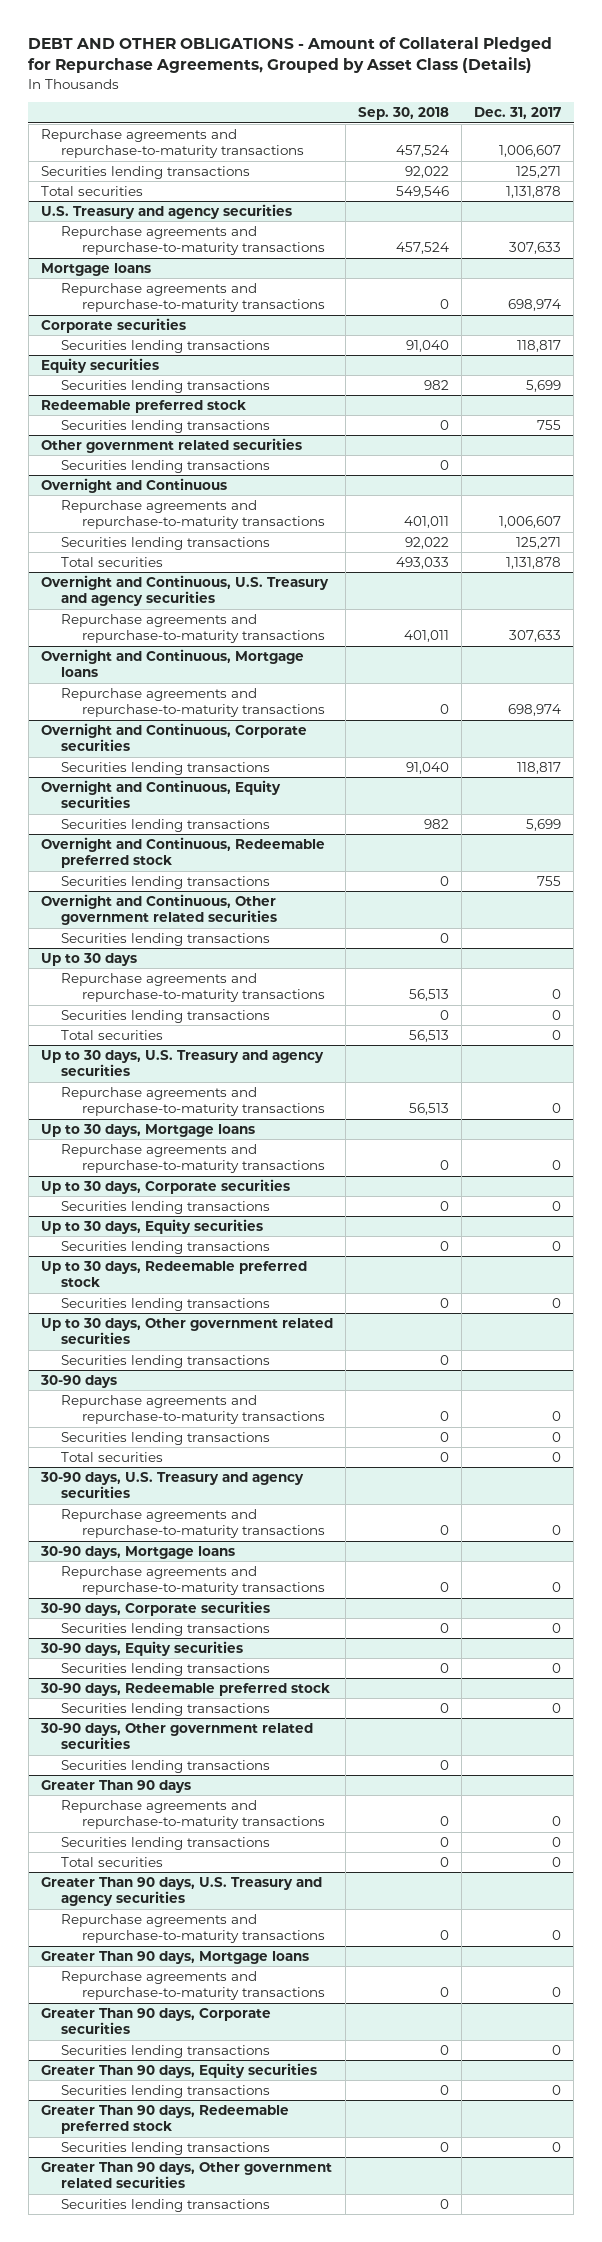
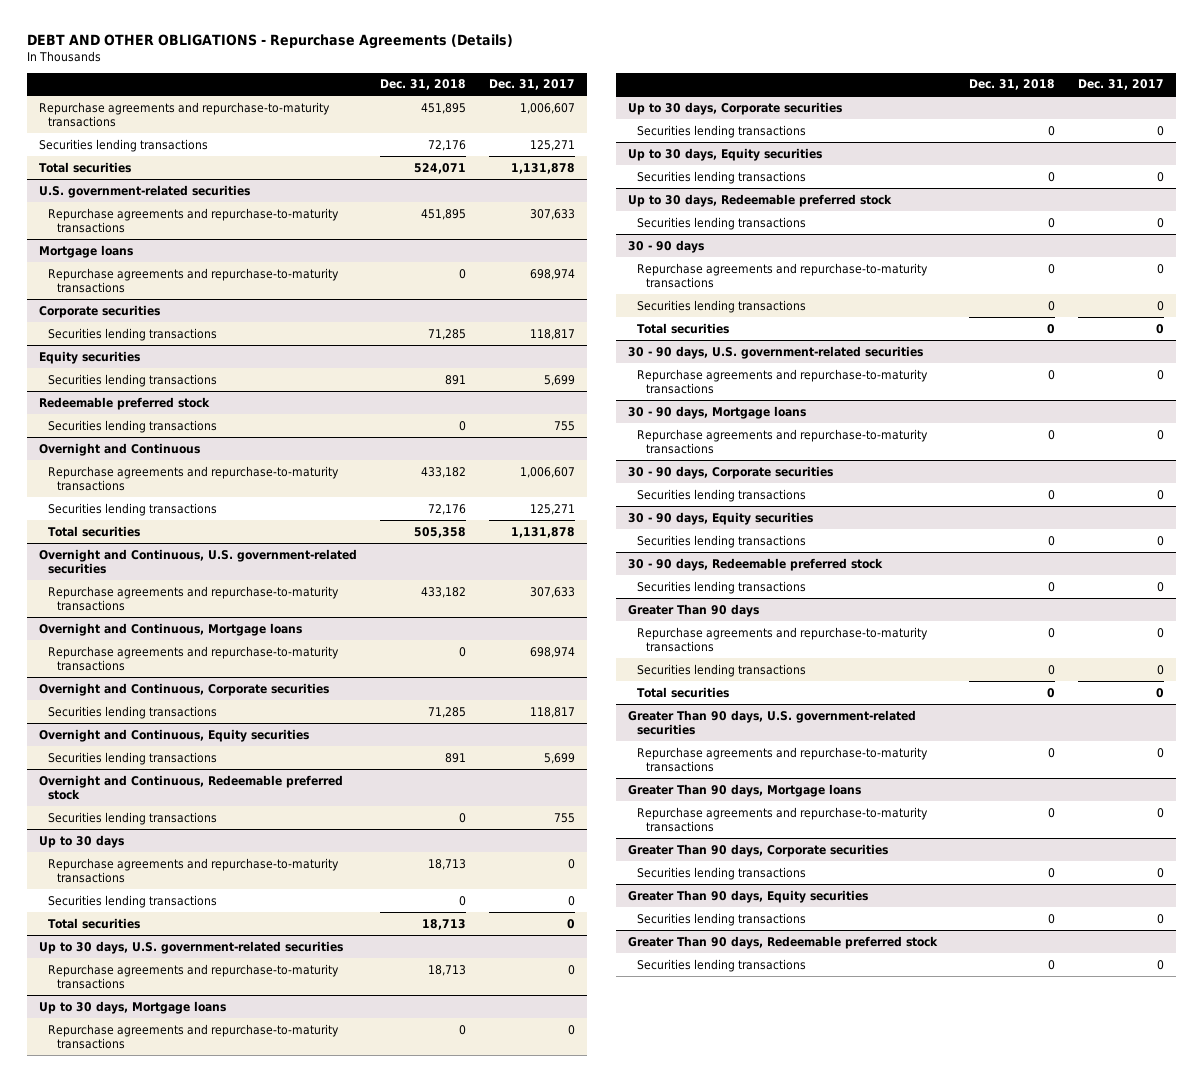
- DEBT AND OTHER OBLIGATIONS - Amount of Collateral Pledged for Repurchase Agreements, Grouped by Asset Class (Details)
+ DEBT AND OTHER OBLIGATIONS - Repurchase Agreements (Details)
- | Sep. 30, 2018 | Dec. 31, 2017
+ | Dec. 31, 2018 | Dec. 31, 2017
- U.S. Treasury and agency securities
+ U.S. government-related securities
- Other government related securities
- Securities lending transactions | 0 |
- Overnight and Continuous, U.S. Treasury and agency securities
+ Overnight and Continuous, U.S. government-related securities
- Overnight and Continuous, Other government related securities
- Securities lending transactions | 0 |
- Up to 30 days, U.S. Treasury and agency securities
+ Up to 30 days, U.S. government-related securities
- Up to 30 days, Other government related securities
- Securities lending transactions | 0 |
- 30-90 days
+ 30 - 90 days
- 30-90 days, U.S. Treasury and agency securities
+ 30 - 90 days, U.S. government-related securities
- 30-90 days, Mortgage loans
+ 30 - 90 days, Mortgage loans
- 30-90 days, Corporate securities
+ 30 - 90 days, Corporate securities
- 30-90 days, Equity securities
+ 30 - 90 days, Equity securities
- 30-90 days, Redeemable preferred stock
+ 30 - 90 days, Redeemable preferred stock
- 30-90 days, Other government related securities
- Securities lending transactions | 0 |
- Greater Than 90 days, U.S. Treasury and agency securities
+ Greater Than 90 days, U.S. government-related securities
- Greater Than 90 days, Other government related securities
- Securities lending transactions | 0 |

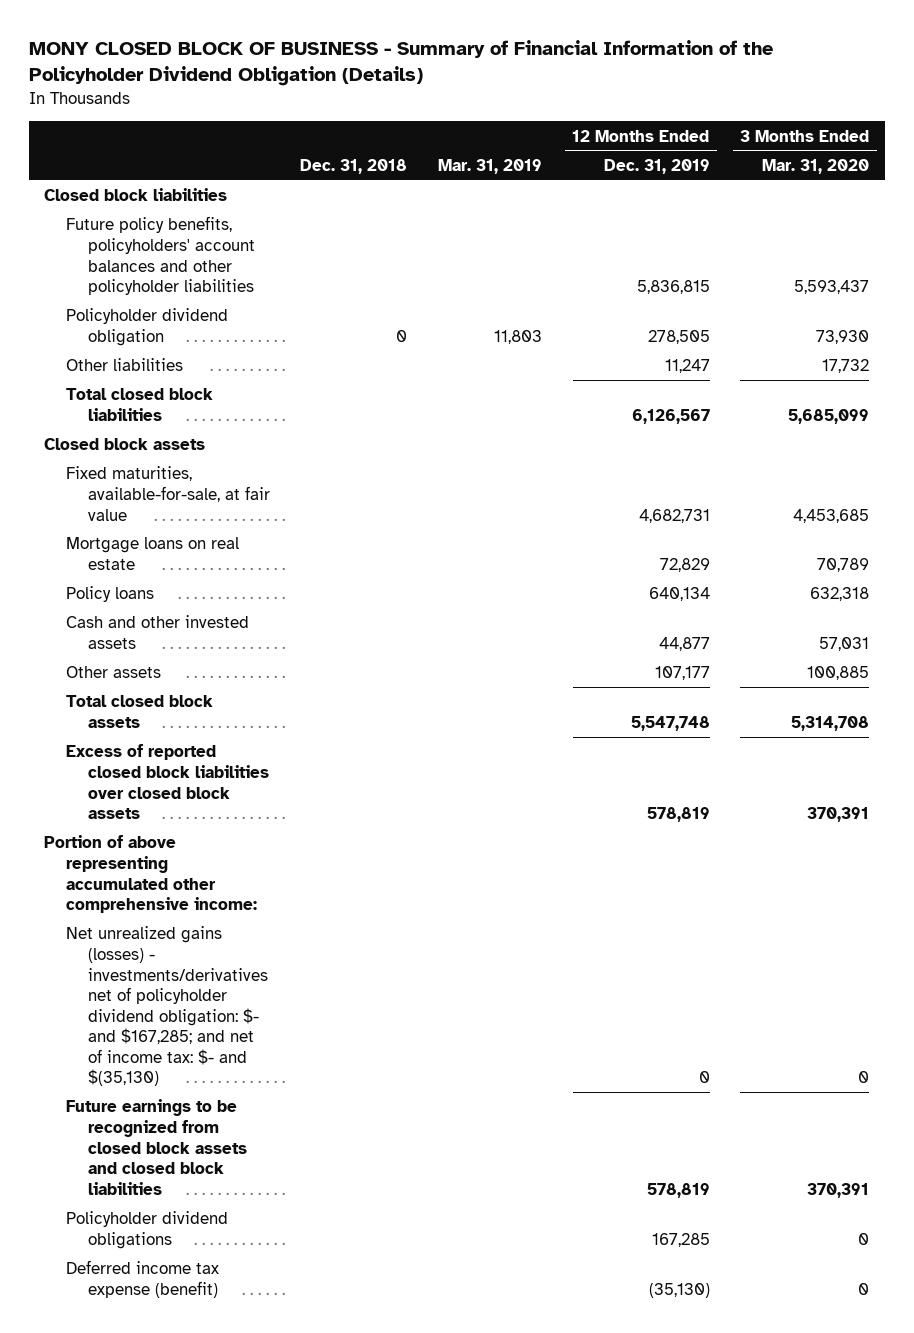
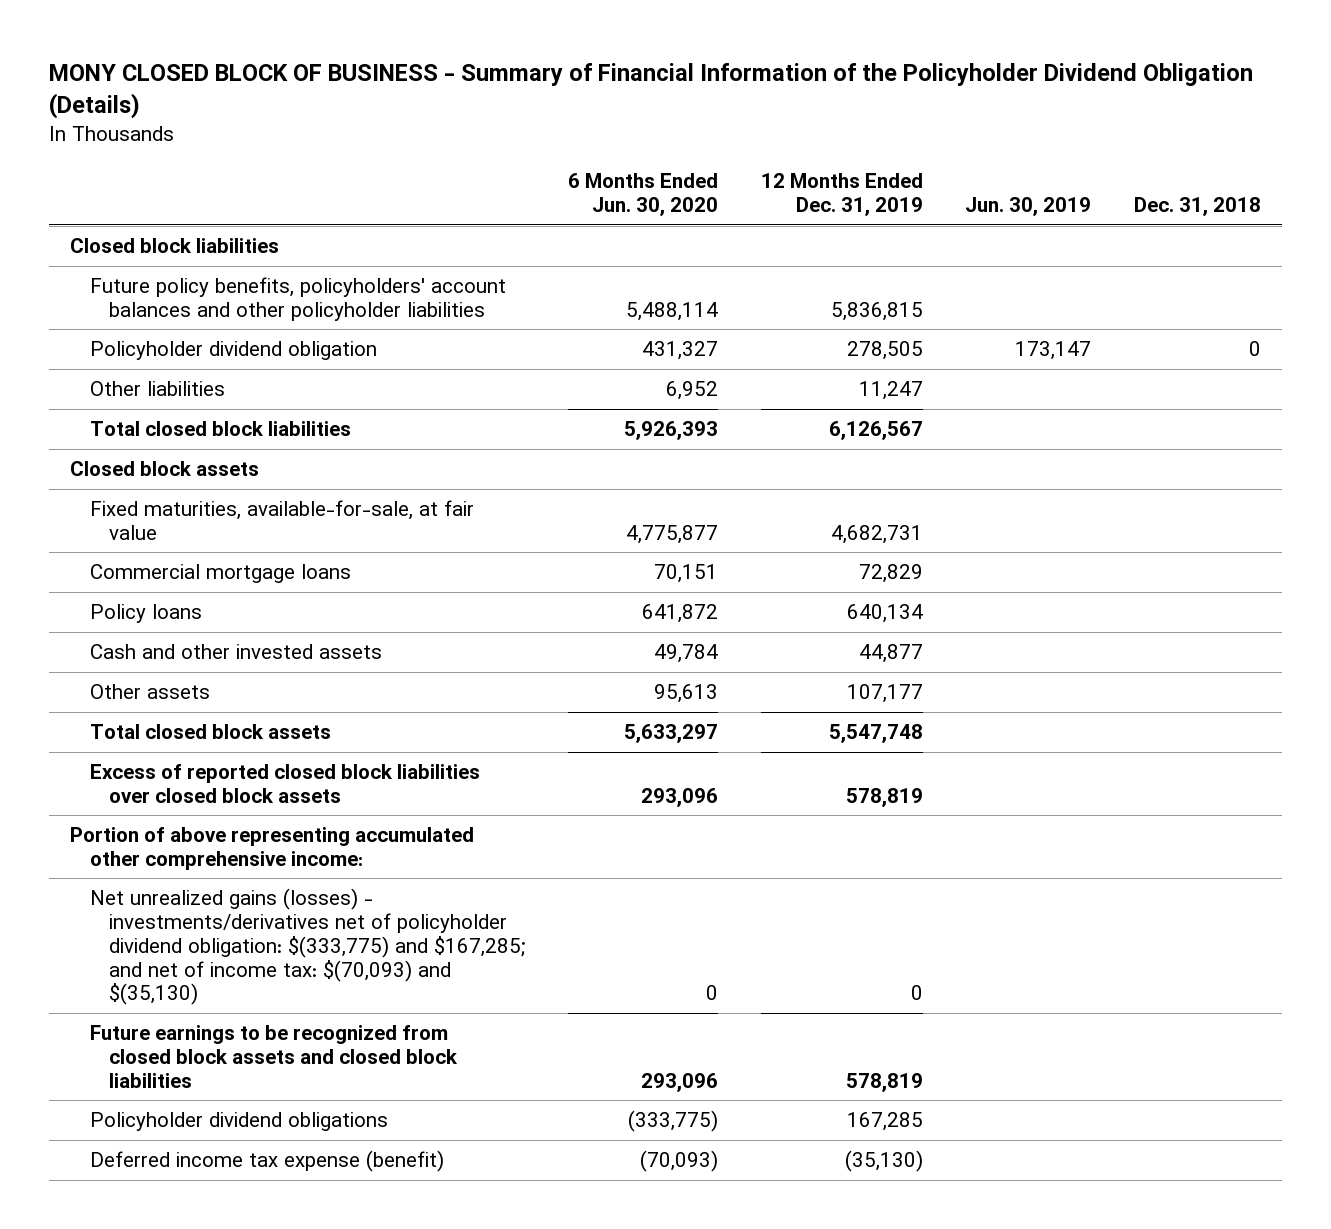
- | Dec. 31, 2018 | Mar. 31, 2019 | 12 Months Ended Dec. 31, 2019 | 3 Months Ended Mar. 31, 2020
+ | 6 Months Ended Jun. 30, 2020 | 12 Months Ended Dec. 31, 2019 | Jun. 30, 2019 | Dec. 31, 2018
- Mortgage loans on real estate | | | 72,829 | 70,789
+ Commercial mortgage loans | 70,151 | 72,829 | |
- Net unrealized gains (losses) - investments/derivatives net of policyholder dividend obligation: $- and $167,285; and net of income tax: $- and $(35,130) | | | 0 | 0
+ Net unrealized gains (losses) - investments/derivatives net of policyholder dividend obligation: $(333,775) and $167,285; and net of income tax: $(70,093) and $(35,130) | 0 | 0 | |

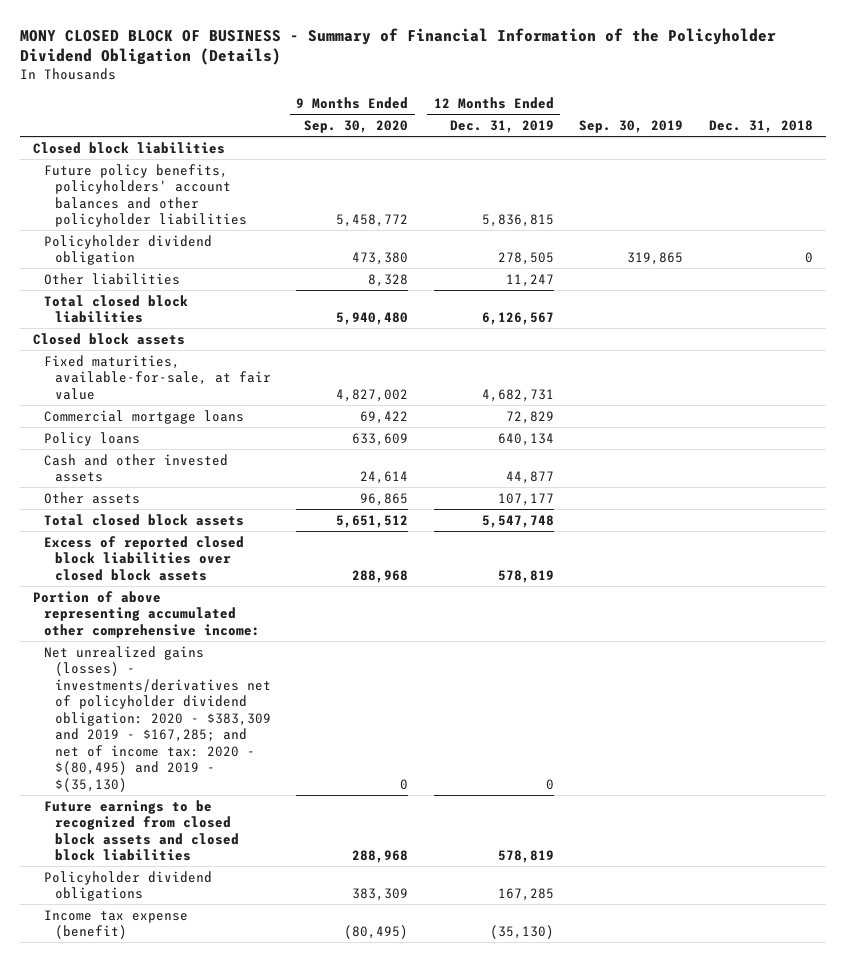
- | 6 Months Ended Jun. 30, 2020 | 12 Months Ended Dec. 31, 2019 | Jun. 30, 2019 | Dec. 31, 2018
+ | 9 Months Ended Sep. 30, 2020 | 12 Months Ended Dec. 31, 2019 | Sep. 30, 2019 | Dec. 31, 2018
- Net unrealized gains (losses) - investments/derivatives net of policyholder dividend obligation: $(333,775) and $167,285; and net of income tax: $(70,093) and $(35,130) | 0 | 0 | |
+ Net unrealized gains (losses) - investments/derivatives net of policyholder dividend obligation: 2020 - $383,309 and 2019 - $167,285; and net of income tax: 2020 - $(80,495) and 2019 - $(35,130) | 0 | 0 | |
- Deferred income tax expense (benefit) | (70,093) | (35,130) | |
+ Income tax expense (benefit) | (80,495) | (35,130) | |

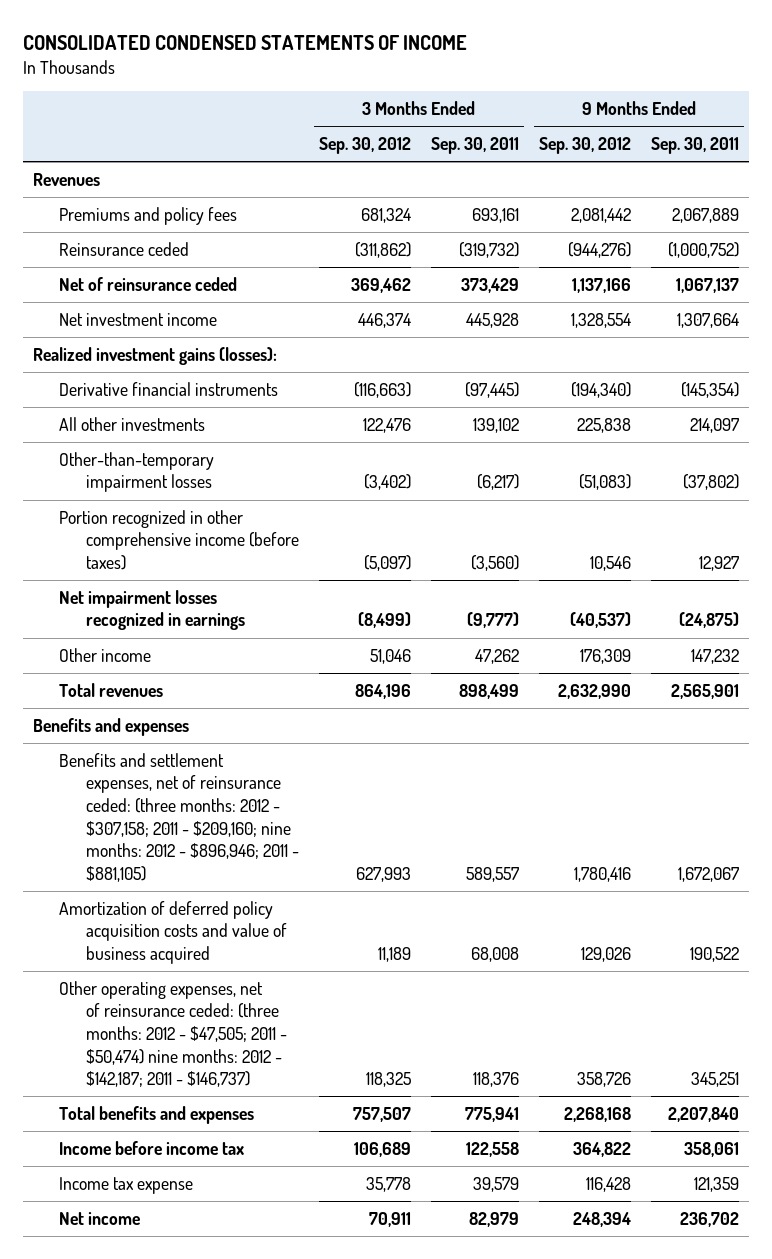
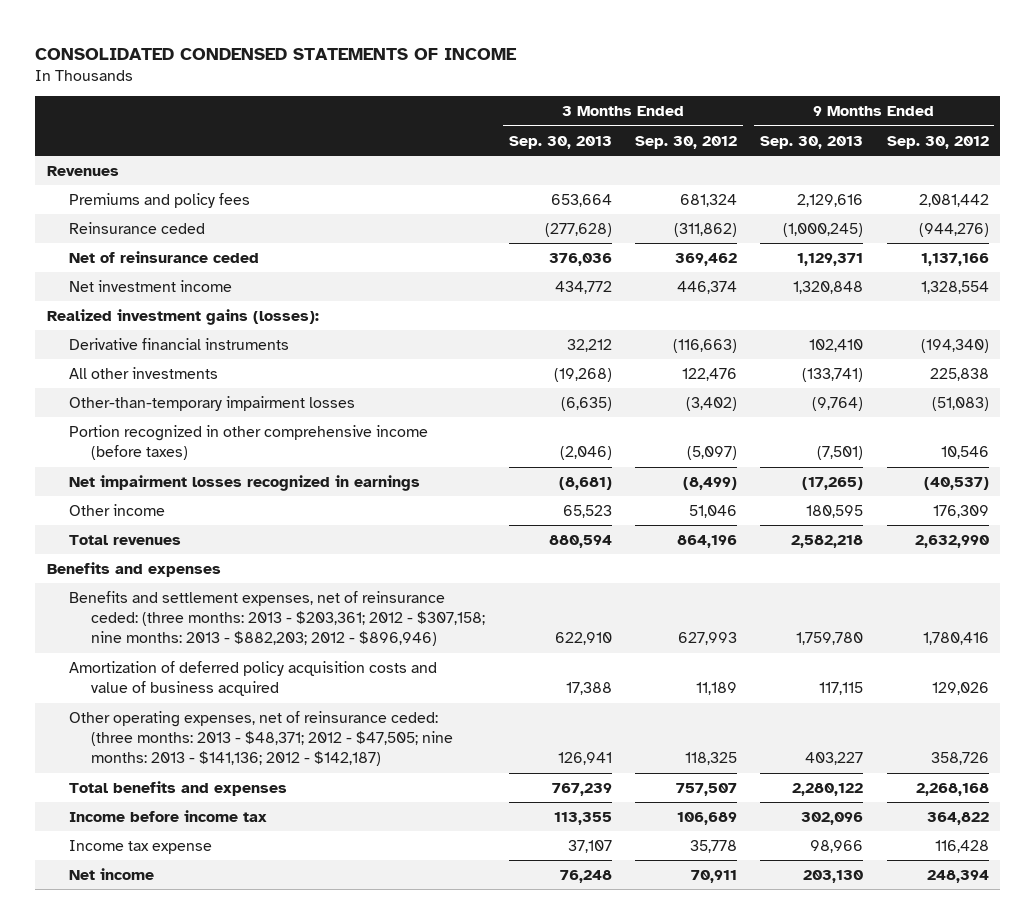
- | 3 Months Ended Sep. 30, 2012 | 3 Months Ended Sep. 30, 2011 | 9 Months Ended Sep. 30, 2012 | 9 Months Ended Sep. 30, 2011
+ | 3 Months Ended Sep. 30, 2013 | 3 Months Ended Sep. 30, 2012 | 9 Months Ended Sep. 30, 2013 | 9 Months Ended Sep. 30, 2012
- Benefits and settlement expenses, net of reinsurance ceded: (three months: 2012 - $307,158; 2011 - $209,160; nine months: 2012 - $896,946; 2011 - $881,105) | 627,993 | 589,557 | 1,780,416 | 1,672,067
+ Benefits and settlement expenses, net of reinsurance ceded: (three months: 2013 - $203,361; 2012 - $307,158; nine months: 2013 - $882,203; 2012 - $896,946) | 622,910 | 627,993 | 1,759,780 | 1,780,416
- Other operating expenses, net of reinsurance ceded: (three months: 2012 - $47,505; 2011 - $50,474) nine months: 2012 - $142,187; 2011 - $146,737) | 118,325 | 118,376 | 358,726 | 345,251
+ Other operating expenses, net of reinsurance ceded: (three months: 2013 - $48,371; 2012 - $47,505; nine months: 2013 - $141,136; 2012 - $142,187) | 126,941 | 118,325 | 403,227 | 358,726

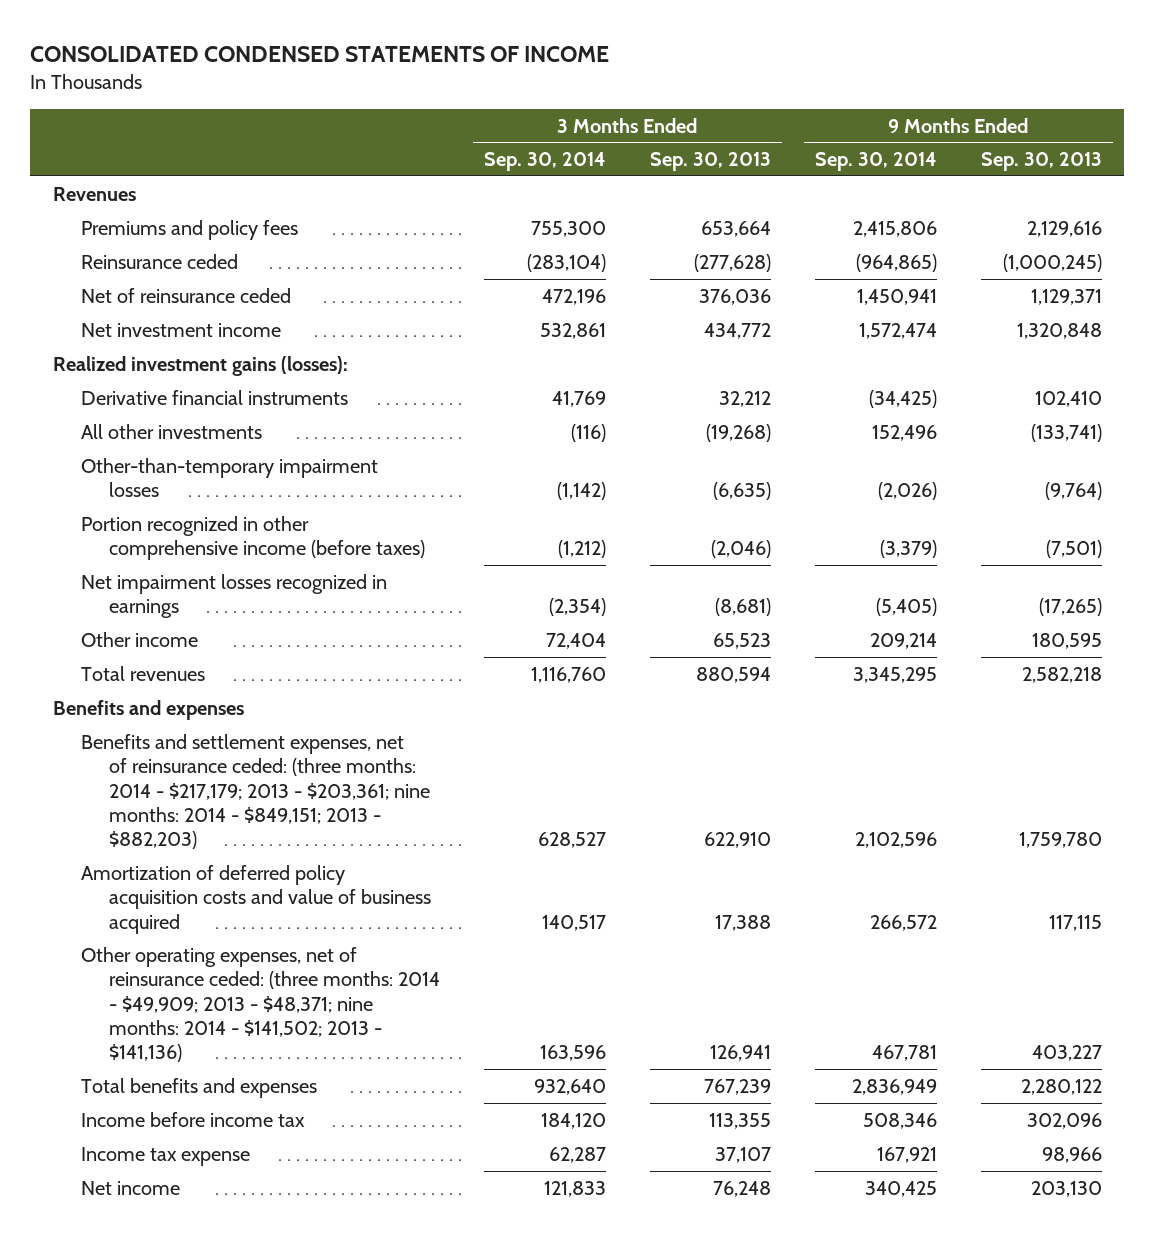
- | 3 Months Ended Sep. 30, 2013 | 3 Months Ended Sep. 30, 2012 | 9 Months Ended Sep. 30, 2013 | 9 Months Ended Sep. 30, 2012
+ | 3 Months Ended Sep. 30, 2014 | 3 Months Ended Sep. 30, 2013 | 9 Months Ended Sep. 30, 2014 | 9 Months Ended Sep. 30, 2013
- Benefits and settlement expenses, net of reinsurance ceded: (three months: 2013 - $203,361; 2012 - $307,158; nine months: 2013 - $882,203; 2012 - $896,946) | 622,910 | 627,993 | 1,759,780 | 1,780,416
+ Benefits and settlement expenses, net of reinsurance ceded: (three months: 2014 - $217,179; 2013 - $203,361; nine months: 2014 - $849,151; 2013 - $882,203) | 628,527 | 622,910 | 2,102,596 | 1,759,780
- Other operating expenses, net of reinsurance ceded: (three months: 2013 - $48,371; 2012 - $47,505; nine months: 2013 - $141,136; 2012 - $142,187) | 126,941 | 118,325 | 403,227 | 358,726
+ Other operating expenses, net of reinsurance ceded: (three months: 2014 - $49,909; 2013 - $48,371; nine months: 2014 - $141,502; 2013 - $141,136) | 163,596 | 126,941 | 467,781 | 403,227

